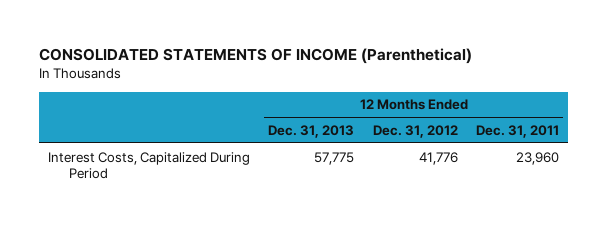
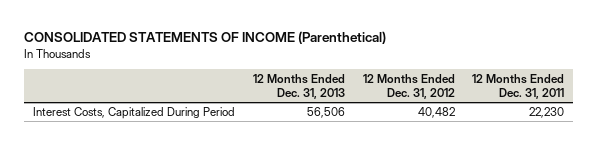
- Interest Costs, Capitalized During Period | 57,775 | 41,776 | 23,960
+ Interest Costs, Capitalized During Period | 56,506 | 40,482 | 22,230

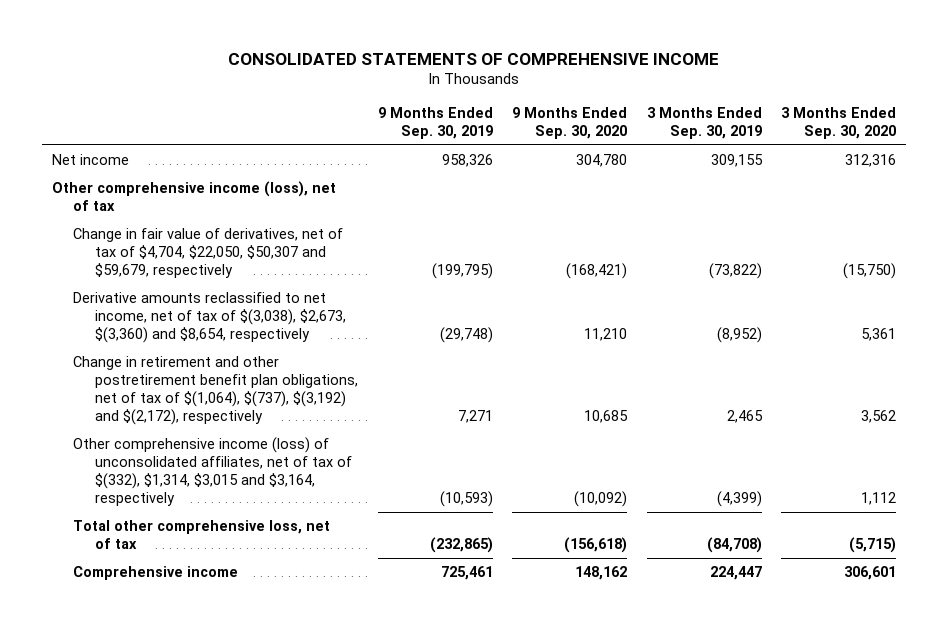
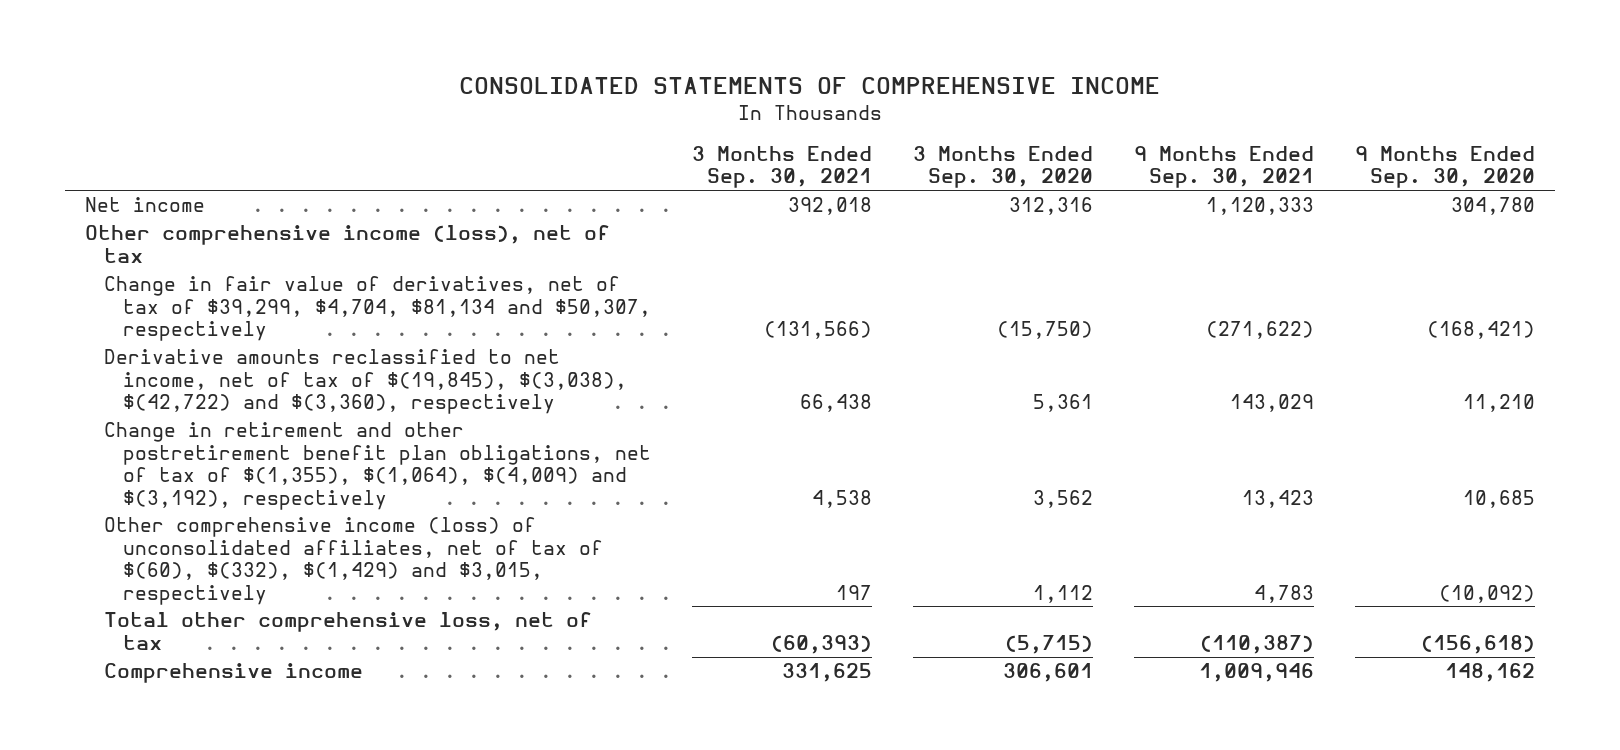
- | 9 Months Ended Sep. 30, 2019 | 9 Months Ended Sep. 30, 2020 | 3 Months Ended Sep. 30, 2019 | 3 Months Ended Sep. 30, 2020
+ | 3 Months Ended Sep. 30, 2021 | 3 Months Ended Sep. 30, 2020 | 9 Months Ended Sep. 30, 2021 | 9 Months Ended Sep. 30, 2020
- Change in fair value of derivatives, net of tax of $4,704, $22,050, $50,307 and $59,679, respectively | (199,795) | (168,421) | (73,822) | (15,750)
- Derivative amounts reclassified to net income, net of tax of $(3,038), $2,673, $(3,360) and $8,654, respectively | (29,748) | 11,210 | (8,952) | 5,361
- Change in retirement and other postretirement benefit plan obligations, net of tax of $(1,064), $(737), $(3,192) and $(2,172), respectively | 7,271 | 10,685 | 2,465 | 3,562
- Other comprehensive income (loss) of unconsolidated affiliates, net of tax of $(332), $1,314, $3,015 and $3,164, respectively | (10,593) | (10,092) | (4,399) | 1,112
+ Change in fair value of derivatives, net of tax of $39,299, $4,704, $81,134 and $50,307, respectively | (131,566) | (15,750) | (271,622) | (168,421)
+ Derivative amounts reclassified to net income, net of tax of $(19,845), $(3,038), $(42,722) and $(3,360), respectively | 66,438 | 5,361 | 143,029 | 11,210
+ Change in retirement and other postretirement benefit plan obligations, net of tax of $(1,355), $(1,064), $(4,009) and $(3,192), respectively | 4,538 | 3,562 | 13,423 | 10,685
+ Other comprehensive income (loss) of unconsolidated affiliates, net of tax of $(60), $(332), $(1,429) and $3,015, respectively | 197 | 1,112 | 4,783 | (10,092)

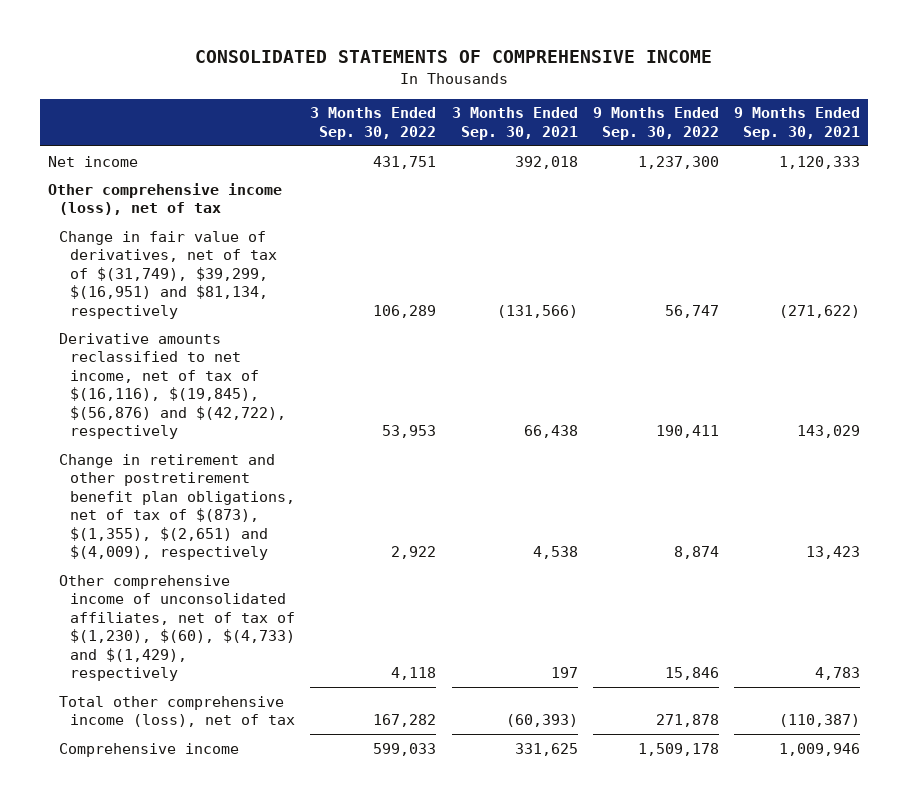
- | 3 Months Ended Sep. 30, 2021 | 3 Months Ended Sep. 30, 2020 | 9 Months Ended Sep. 30, 2021 | 9 Months Ended Sep. 30, 2020
+ | 3 Months Ended Sep. 30, 2022 | 3 Months Ended Sep. 30, 2021 | 9 Months Ended Sep. 30, 2022 | 9 Months Ended Sep. 30, 2021
- Change in fair value of derivatives, net of tax of $39,299, $4,704, $81,134 and $50,307, respectively | (131,566) | (15,750) | (271,622) | (168,421)
- Derivative amounts reclassified to net income, net of tax of $(19,845), $(3,038), $(42,722) and $(3,360), respectively | 66,438 | 5,361 | 143,029 | 11,210
- Change in retirement and other postretirement benefit plan obligations, net of tax of $(1,355), $(1,064), $(4,009) and $(3,192), respectively | 4,538 | 3,562 | 13,423 | 10,685
- Other comprehensive income (loss) of unconsolidated affiliates, net of tax of $(60), $(332), $(1,429) and $3,015, respectively | 197 | 1,112 | 4,783 | (10,092)
- Total other comprehensive loss, net of tax | (60,393) | (5,715) | (110,387) | (156,618)
+ Change in fair value of derivatives, net of tax of $(31,749), $39,299, $(16,951) and $81,134, respectively | 106,289 | (131,566) | 56,747 | (271,622)
+ Derivative amounts reclassified to net income, net of tax of $(16,116), $(19,845), $(56,876) and $(42,722), respectively | 53,953 | 66,438 | 190,411 | 143,029
+ Change in retirement and other postretirement benefit plan obligations, net of tax of $(873), $(1,355), $(2,651) and $(4,009), respectively | 2,922 | 4,538 | 8,874 | 13,423
+ Other comprehensive income of unconsolidated affiliates, net of tax of $(1,230), $(60), $(4,733) and $(1,429), respectively | 4,118 | 197 | 15,846 | 4,783
+ Total other comprehensive income (loss), net of tax | 167,282 | (60,393) | 271,878 | (110,387)

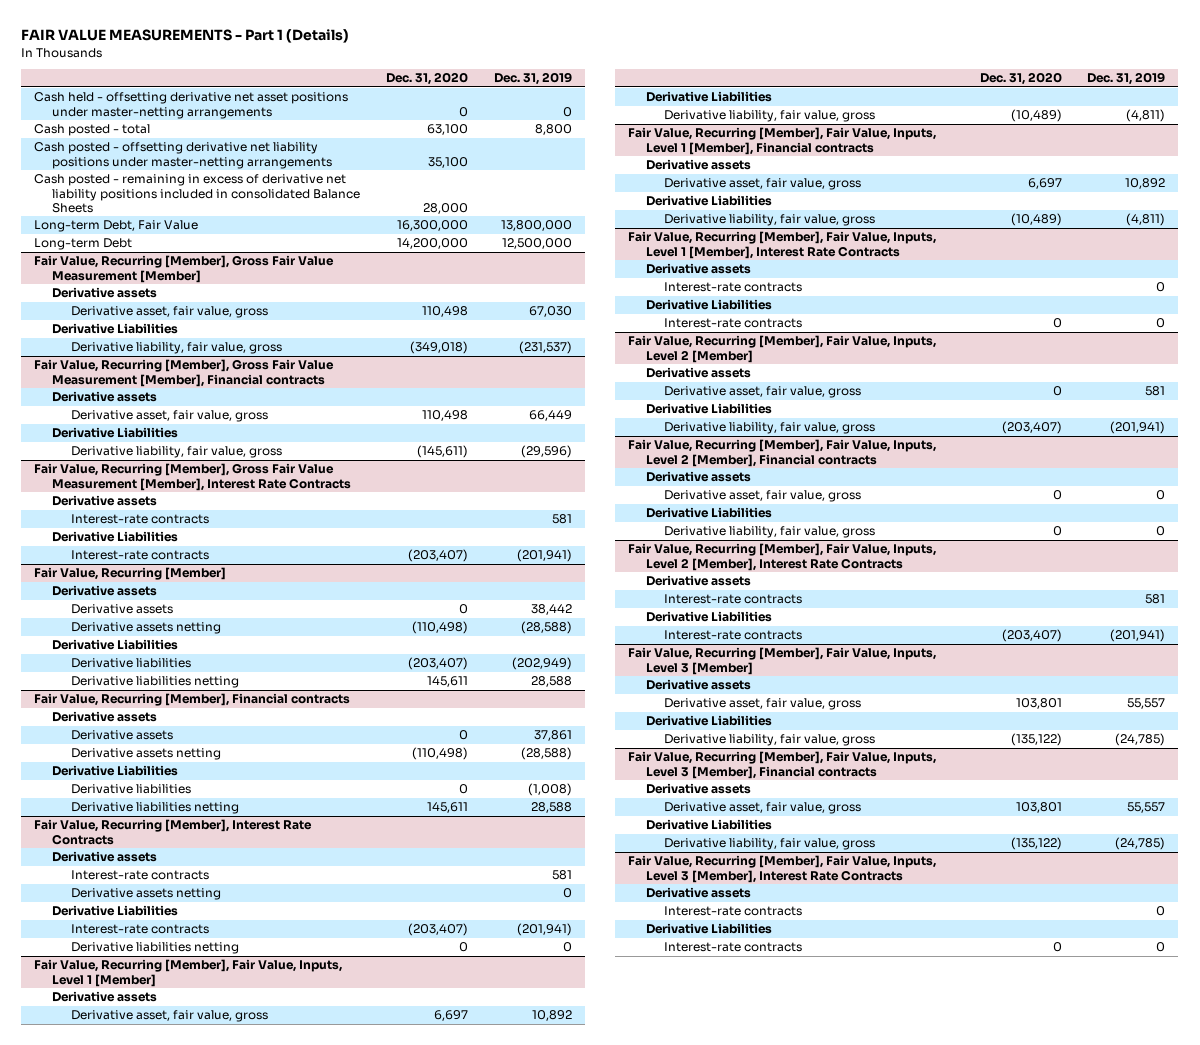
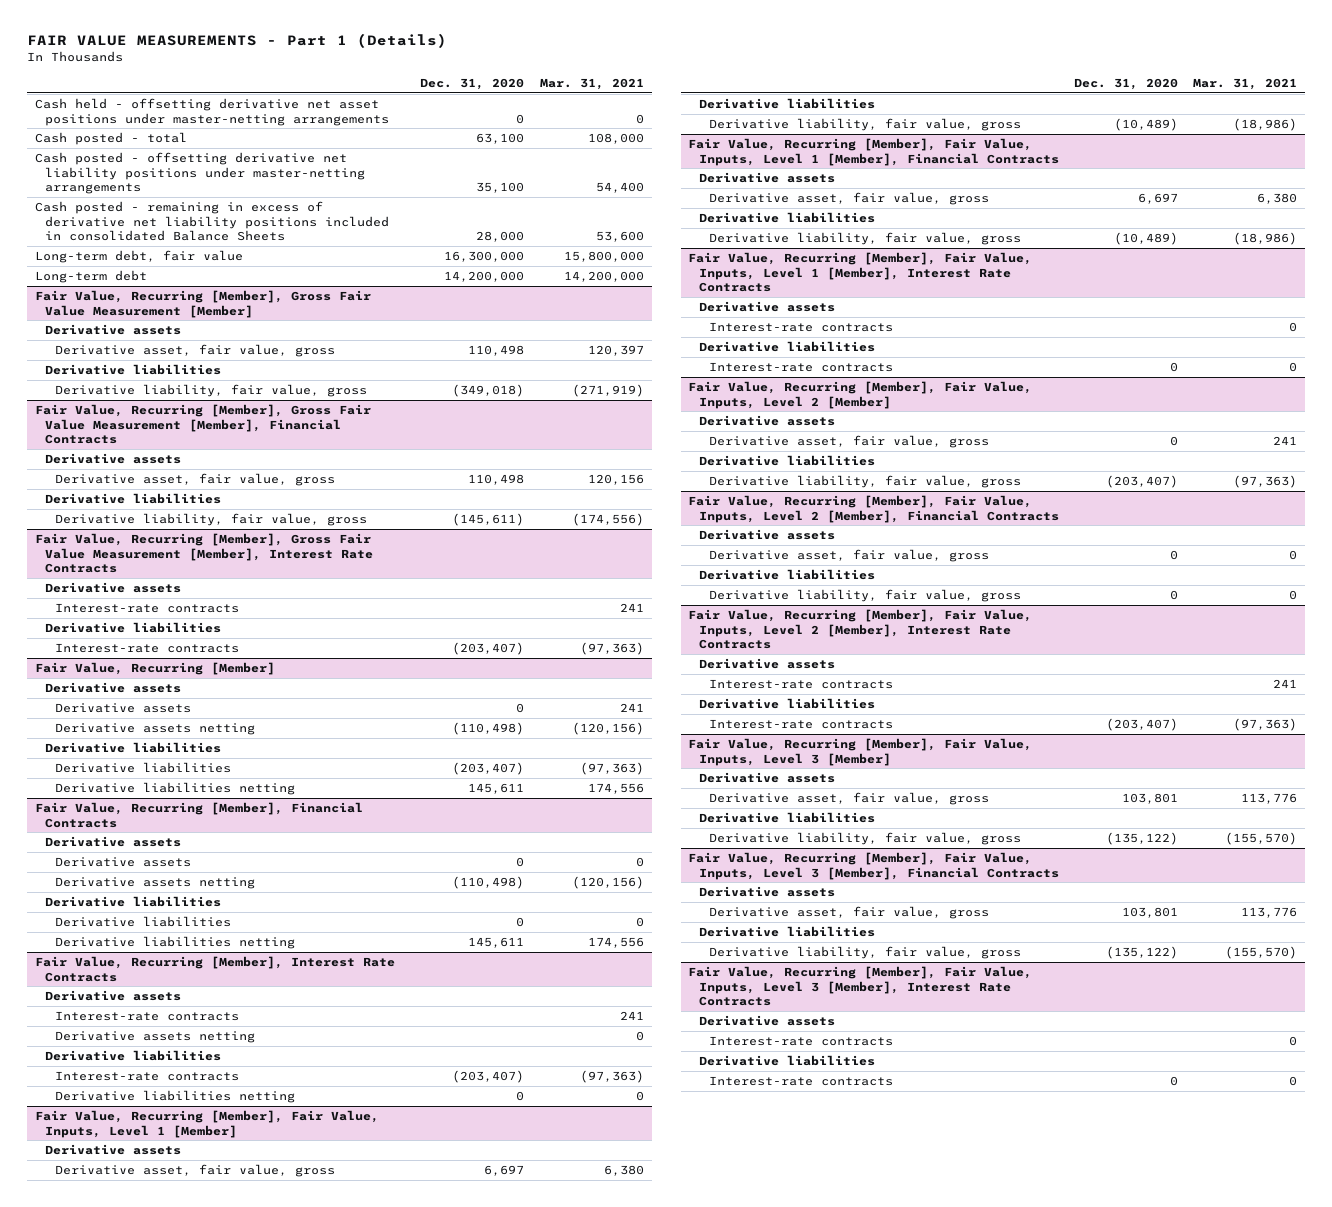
- | Dec. 31, 2020 | Dec. 31, 2019
+ | Dec. 31, 2020 | Mar. 31, 2021
- Long-term Debt, Fair Value | 16,300,000 | 13,800,000
- Long-term Debt | 14,200,000 | 12,500,000
+ Long-term debt, fair value | 16,300,000 | 15,800,000
+ Long-term debt | 14,200,000 | 14,200,000
@ Fair Value, Recurring [Member], Gross Fair Value Measurement [Member]
- Derivative Liabilities
+ Derivative liabilities
- Fair Value, Recurring [Member], Gross Fair Value Measurement [Member], Financial contracts
+ Fair Value, Recurring [Member], Gross Fair Value Measurement [Member], Financial Contracts
- Derivative Liabilities
+ Derivative liabilities
@ Fair Value, Recurring [Member], Gross Fair Value Measurement [Member], Interest Rate Contracts
- Derivative Liabilities
+ Derivative liabilities
@ Fair Value, Recurring [Member]
- Derivative Liabilities
+ Derivative liabilities
- Fair Value, Recurring [Member], Financial contracts
+ Fair Value, Recurring [Member], Financial Contracts
- Derivative Liabilities
+ Derivative liabilities
@ Fair Value, Recurring [Member], Interest Rate Contracts
- Derivative Liabilities
+ Derivative liabilities
@ Fair Value, Recurring [Member], Fair Value, Inputs, Level 1 [Member]
- Derivative Liabilities
+ Derivative liabilities
- Fair Value, Recurring [Member], Fair Value, Inputs, Level 1 [Member], Financial contracts
+ Fair Value, Recurring [Member], Fair Value, Inputs, Level 1 [Member], Financial Contracts
- Derivative Liabilities
+ Derivative liabilities
@ Fair Value, Recurring [Member], Fair Value, Inputs, Level 1 [Member], Interest Rate Contracts
- Derivative Liabilities
+ Derivative liabilities
@ Fair Value, Recurring [Member], Fair Value, Inputs, Level 2 [Member]
- Derivative Liabilities
+ Derivative liabilities
- Fair Value, Recurring [Member], Fair Value, Inputs, Level 2 [Member], Financial contracts
+ Fair Value, Recurring [Member], Fair Value, Inputs, Level 2 [Member], Financial Contracts
- Derivative Liabilities
+ Derivative liabilities
@ Fair Value, Recurring [Member], Fair Value, Inputs, Level 2 [Member], Interest Rate Contracts
- Derivative Liabilities
+ Derivative liabilities
@ Fair Value, Recurring [Member], Fair Value, Inputs, Level 3 [Member]
- Derivative Liabilities
+ Derivative liabilities
- Fair Value, Recurring [Member], Fair Value, Inputs, Level 3 [Member], Financial contracts
+ Fair Value, Recurring [Member], Fair Value, Inputs, Level 3 [Member], Financial Contracts
- Derivative Liabilities
+ Derivative liabilities
@ Fair Value, Recurring [Member], Fair Value, Inputs, Level 3 [Member], Interest Rate Contracts
- Derivative Liabilities
+ Derivative liabilities

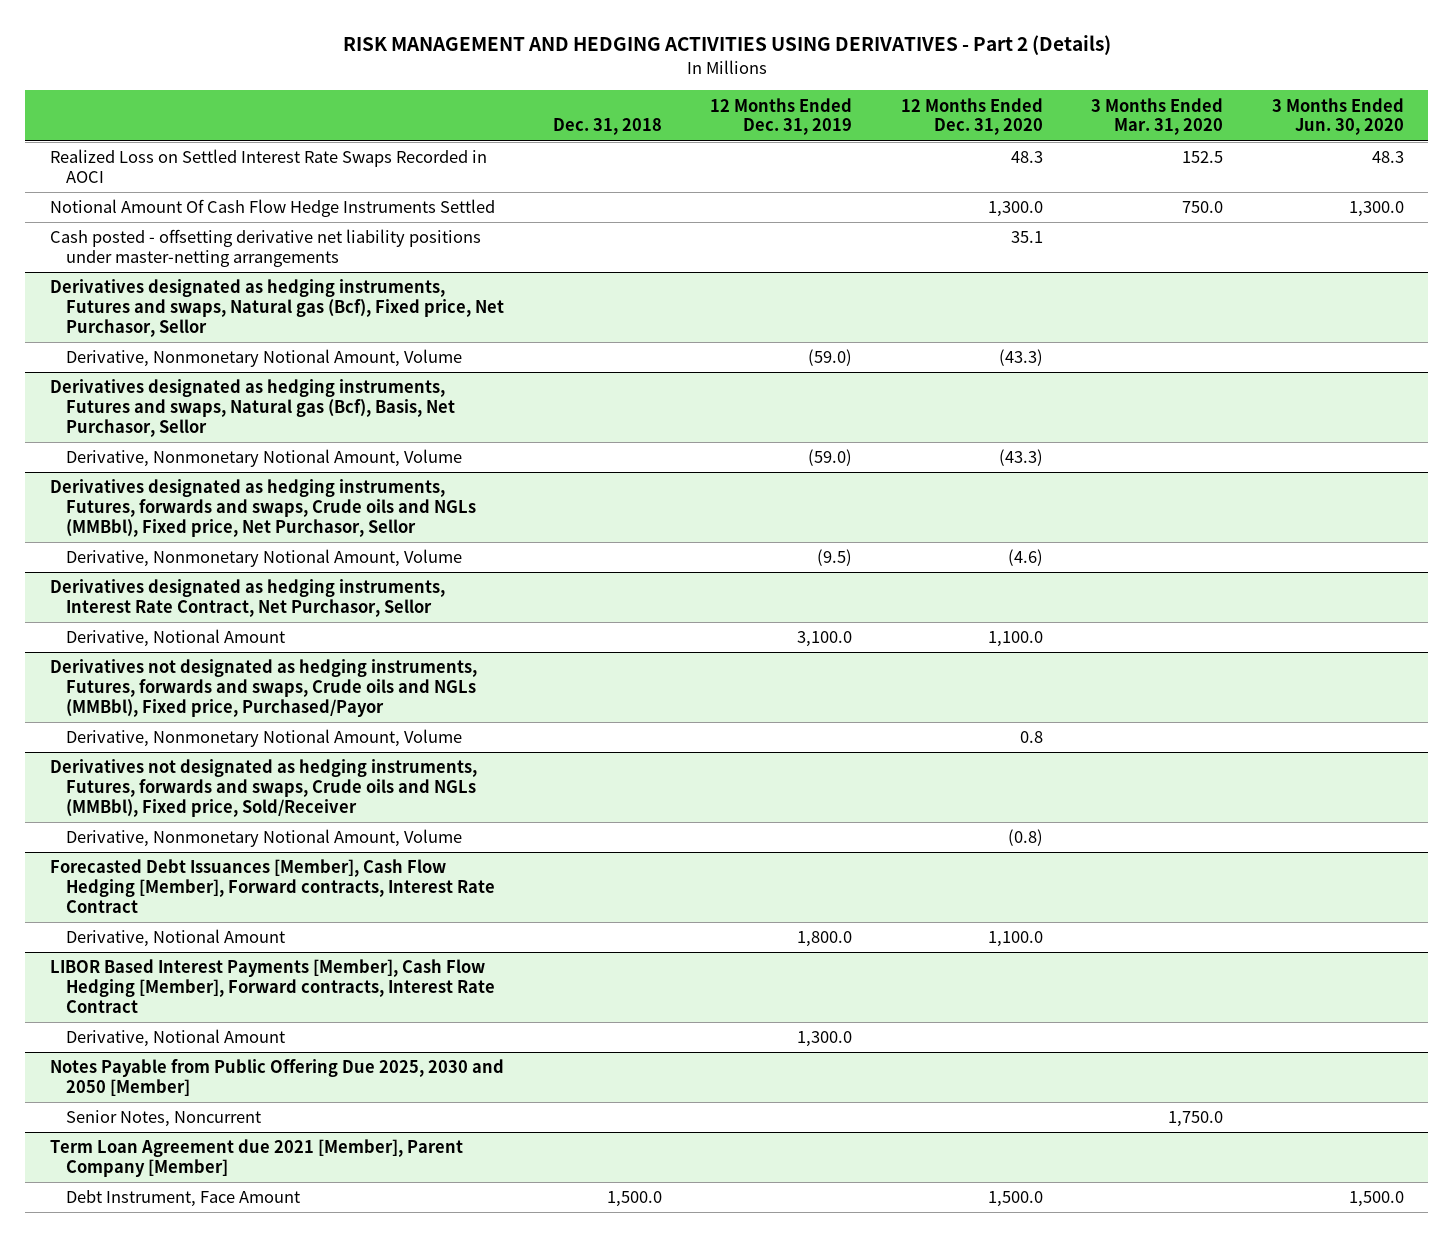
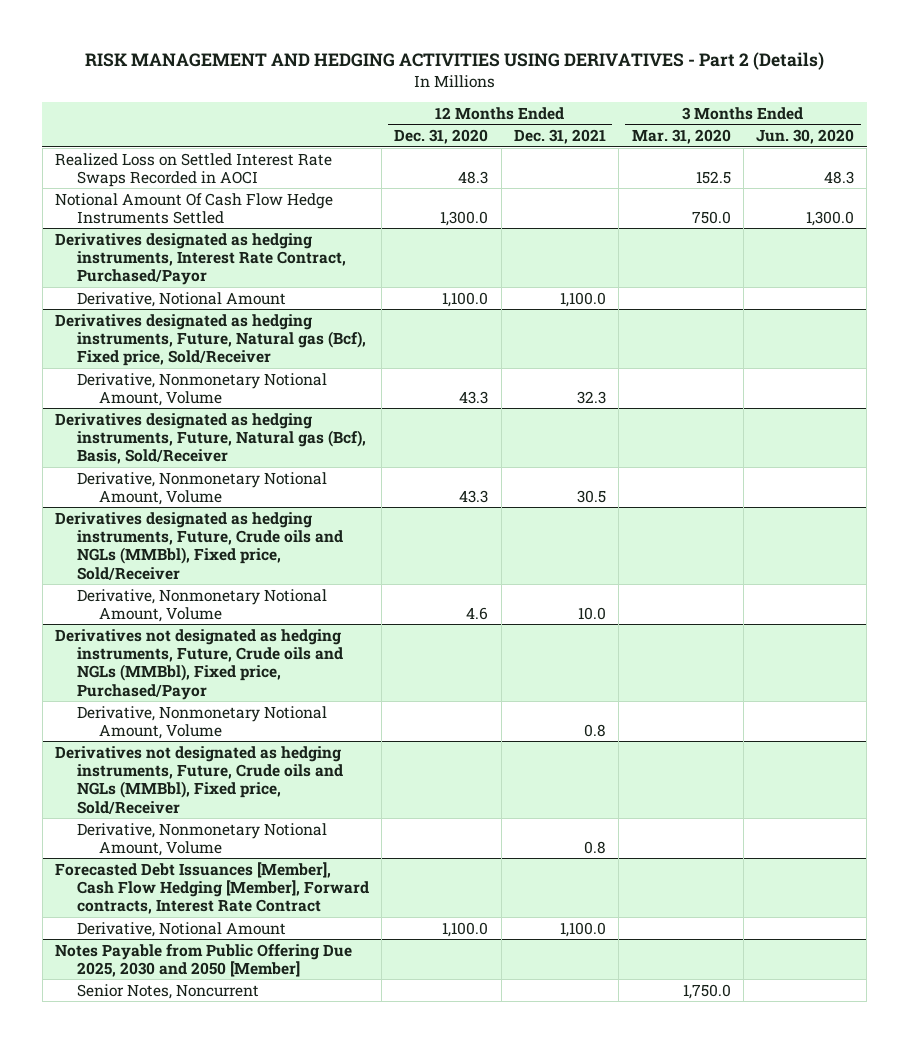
- | Dec. 31, 2018 | 12 Months Ended Dec. 31, 2019 | 12 Months Ended Dec. 31, 2020 | 3 Months Ended Mar. 31, 2020 | 3 Months Ended Jun. 30, 2020
+ | 12 Months Ended Dec. 31, 2020 | 12 Months Ended Dec. 31, 2021 | 3 Months Ended Mar. 31, 2020 | 3 Months Ended Jun. 30, 2020
- Cash posted - offsetting derivative net liability positions under master-netting arrangements | | | 35.1 | |
- Derivatives designated as hedging instruments, Futures and swaps, Natural gas (Bcf), Fixed price, Net Purchasor, Sellor
- Derivative, Nonmonetary Notional Amount, Volume | | (59.0) | (43.3) | |
- Derivatives designated as hedging instruments, Futures and swaps, Natural gas (Bcf), Basis, Net Purchasor, Sellor
- Derivative, Nonmonetary Notional Amount, Volume | | (59.0) | (43.3) | |
- Derivatives designated as hedging instruments, Futures, forwards and swaps, Crude oils and NGLs (MMBbl), Fixed price, Net Purchasor, Sellor
- Derivative, Nonmonetary Notional Amount, Volume | | (9.5) | (4.6) | |
- Derivatives designated as hedging instruments, Interest Rate Contract, Net Purchasor, Sellor
+ Derivatives designated as hedging instruments, Interest Rate Contract, Purchased/Payor
- Derivatives not designated as hedging instruments, Futures, forwards and swaps, Crude oils and NGLs (MMBbl), Fixed price, Purchased/Payor
- Derivative, Nonmonetary Notional Amount, Volume | | | 0.8 | |
- Derivatives not designated as hedging instruments, Futures, forwards and swaps, Crude oils and NGLs (MMBbl), Fixed price, Sold/Receiver
- Derivative, Nonmonetary Notional Amount, Volume | | | (0.8) | |
+ Derivatives designated as hedging instruments, Future, Natural gas (Bcf), Fixed price, Sold/Receiver
+ Derivative, Nonmonetary Notional Amount, Volume | 43.3 | 32.3 | |
+ Derivatives designated as hedging instruments, Future, Natural gas (Bcf), Basis, Sold/Receiver
+ Derivative, Nonmonetary Notional Amount, Volume | 43.3 | 30.5 | |
+ Derivatives designated as hedging instruments, Future, Crude oils and NGLs (MMBbl), Fixed price, Sold/Receiver
+ Derivative, Nonmonetary Notional Amount, Volume | 4.6 | 10.0 | |
+ Derivatives not designated as hedging instruments, Future, Crude oils and NGLs (MMBbl), Fixed price, Purchased/Payor
+ Derivative, Nonmonetary Notional Amount, Volume | | 0.8 | |
+ Derivatives not designated as hedging instruments, Future, Crude oils and NGLs (MMBbl), Fixed price, Sold/Receiver
+ Derivative, Nonmonetary Notional Amount, Volume | | 0.8 | |
- LIBOR Based Interest Payments [Member], Cash Flow Hedging [Member], Forward contracts, Interest Rate Contract
- Derivative, Notional Amount | | 1,300.0 | | |
- Term Loan Agreement due 2021 [Member], Parent Company [Member]
- Debt Instrument, Face Amount | 1,500.0 | | 1,500.0 | | 1,500.0

